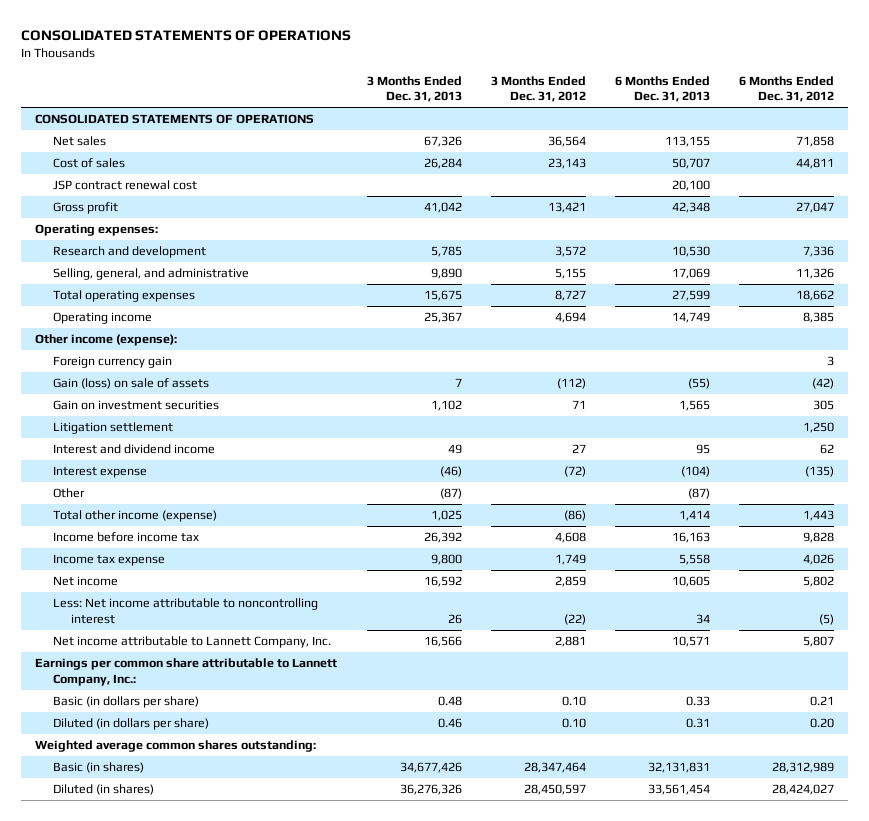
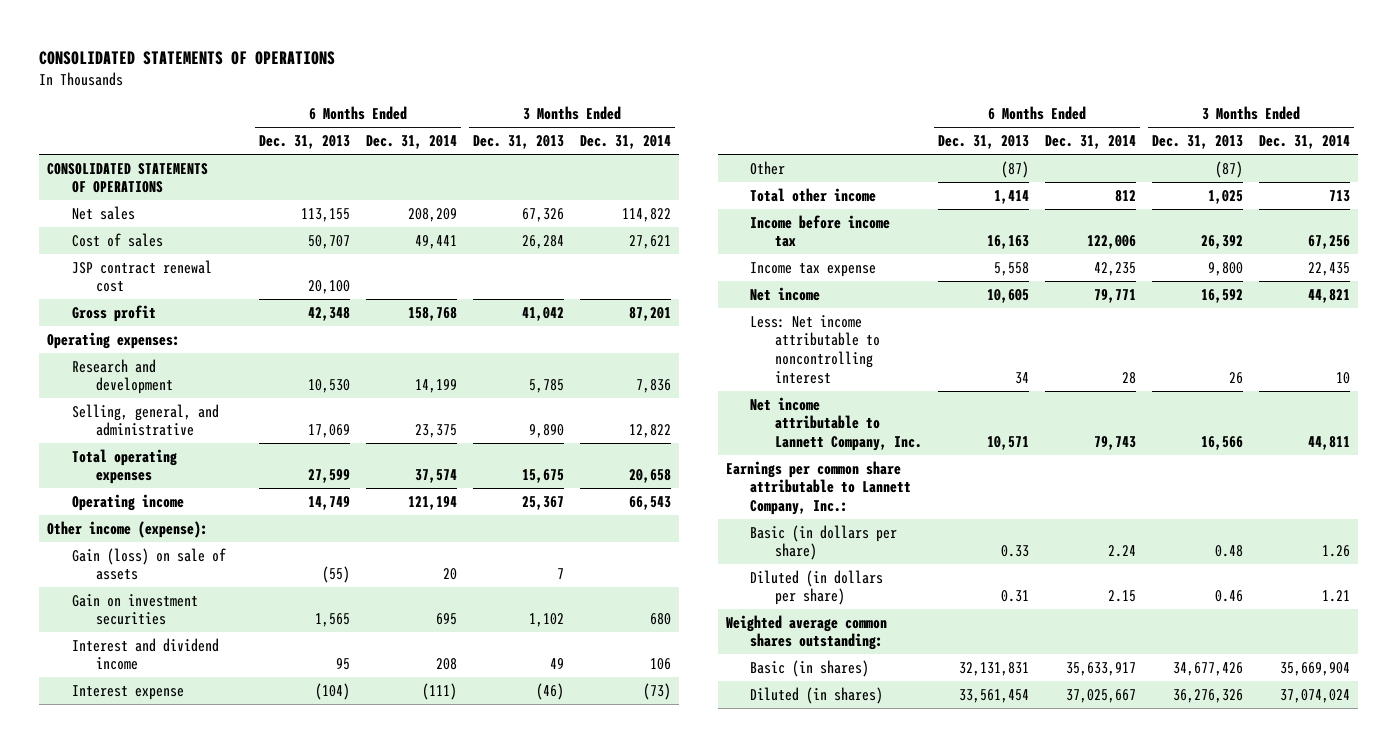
- | 3 Months Ended Dec. 31, 2013 | 3 Months Ended Dec. 31, 2012 | 6 Months Ended Dec. 31, 2013 | 6 Months Ended Dec. 31, 2012
+ | 6 Months Ended Dec. 31, 2013 | 6 Months Ended Dec. 31, 2014 | 3 Months Ended Dec. 31, 2013 | 3 Months Ended Dec. 31, 2014
- Foreign currency gain | | | | 3
- Litigation settlement | | | | 1,250
- Total other income (expense) | 1,025 | (86) | 1,414 | 1,443
+ Total other income | 1,414 | 812 | 1,025 | 713

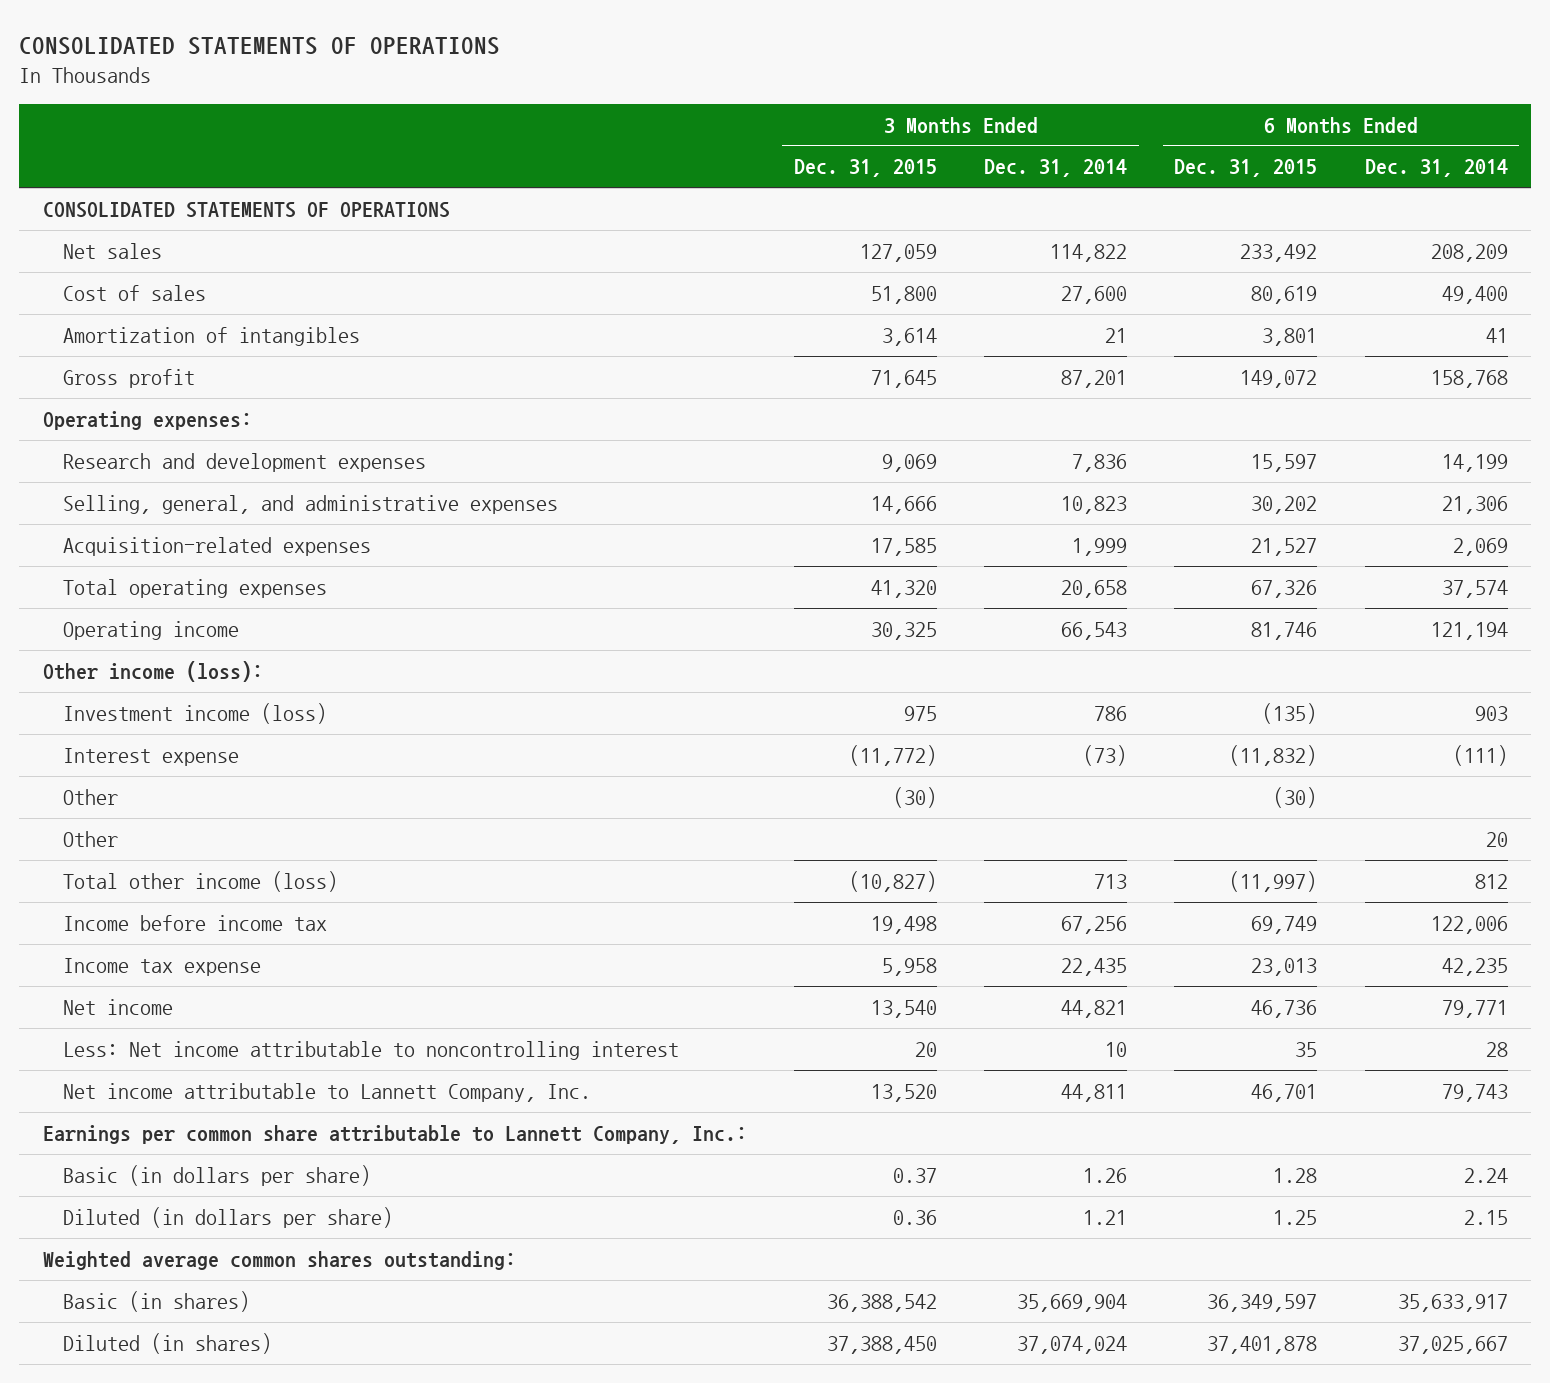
- | 6 Months Ended Dec. 31, 2013 | 6 Months Ended Dec. 31, 2014 | 3 Months Ended Dec. 31, 2013 | 3 Months Ended Dec. 31, 2014
+ | 3 Months Ended Dec. 31, 2015 | 3 Months Ended Dec. 31, 2014 | 6 Months Ended Dec. 31, 2015 | 6 Months Ended Dec. 31, 2014
- Cost of sales | 50,707 | 49,441 | 26,284 | 27,621
- JSP contract renewal cost | 20,100 | | |
+ Cost of sales | 51,800 | 27,600 | 80,619 | 49,400
+ Amortization of intangibles | 3,614 | 21 | 3,801 | 41
- Research and development | 10,530 | 14,199 | 5,785 | 7,836
- Selling, general, and administrative | 17,069 | 23,375 | 9,890 | 12,822
+ Research and development expenses | 9,069 | 7,836 | 15,597 | 14,199
+ Selling, general, and administrative expenses | 14,666 | 10,823 | 30,202 | 21,306
+ Acquisition-related expenses | 17,585 | 1,999 | 21,527 | 2,069
- Other income (expense):
- Gain (loss) on sale of assets | (55) | 20 | 7 |
- Gain on investment securities | 1,565 | 695 | 1,102 | 680
- Interest and dividend income | 95 | 208 | 49 | 106
+ Other income (loss):
+ Investment income (loss) | 975 | 786 | (135) | 903
- Total other income | 1,414 | 812 | 1,025 | 713
+ Other | | | | 20
+ Total other income (loss) | (10,827) | 713 | (11,997) | 812

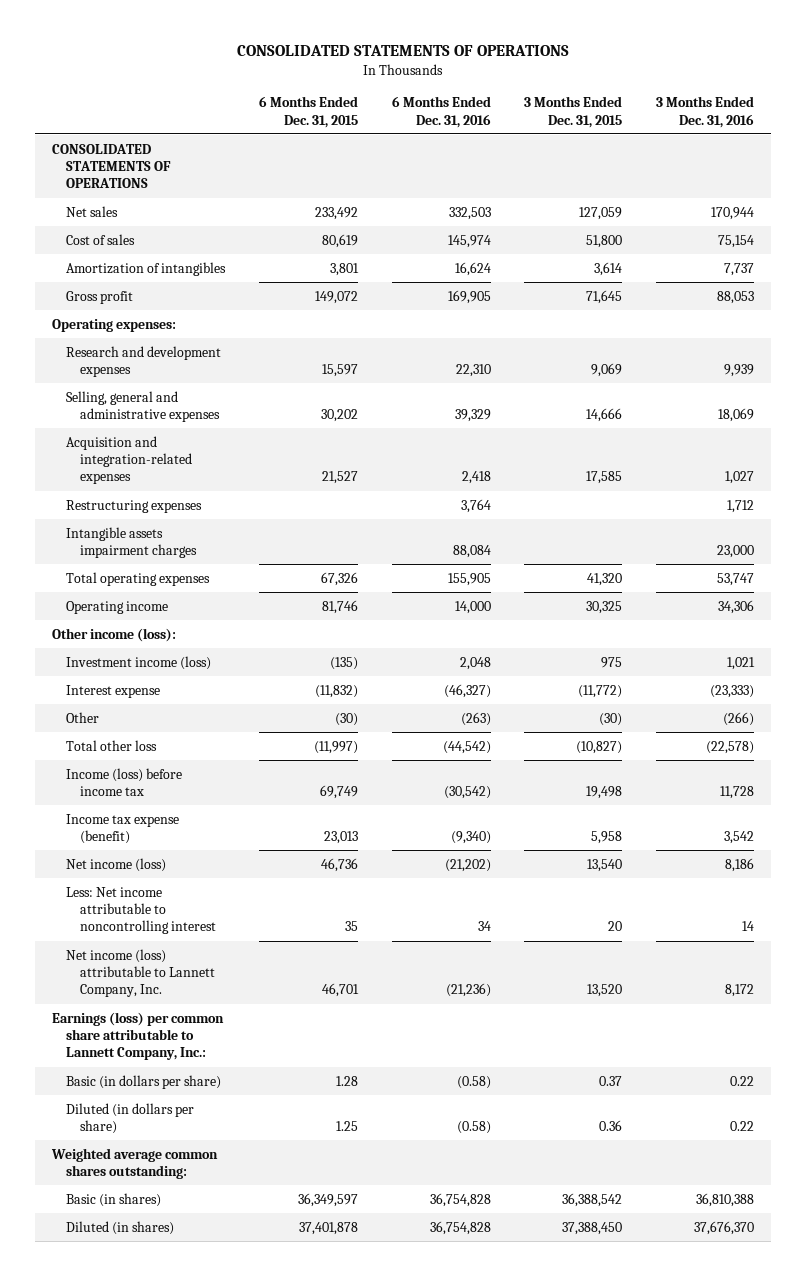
- | 3 Months Ended Dec. 31, 2015 | 3 Months Ended Dec. 31, 2014 | 6 Months Ended Dec. 31, 2015 | 6 Months Ended Dec. 31, 2014
+ | 6 Months Ended Dec. 31, 2015 | 6 Months Ended Dec. 31, 2016 | 3 Months Ended Dec. 31, 2015 | 3 Months Ended Dec. 31, 2016
- Selling, general, and administrative expenses | 14,666 | 10,823 | 30,202 | 21,306
- Acquisition-related expenses | 17,585 | 1,999 | 21,527 | 2,069
+ Selling, general and administrative expenses | 30,202 | 39,329 | 14,666 | 18,069
+ Acquisition and integration-related expenses | 21,527 | 2,418 | 17,585 | 1,027
+ Restructuring expenses | | 3,764 | | 1,712
+ Intangible assets impairment charges | | 88,084 | | 23,000
- Other | | | | 20
- Total other income (loss) | (10,827) | 713 | (11,997) | 812
- Income before income tax | 19,498 | 67,256 | 69,749 | 122,006
- Income tax expense | 5,958 | 22,435 | 23,013 | 42,235
- Net income | 13,540 | 44,821 | 46,736 | 79,771
+ Total other loss | (11,997) | (44,542) | (10,827) | (22,578)
+ Income (loss) before income tax | 69,749 | (30,542) | 19,498 | 11,728
+ Income tax expense (benefit) | 23,013 | (9,340) | 5,958 | 3,542
+ Net income (loss) | 46,736 | (21,202) | 13,540 | 8,186
- Net income attributable to Lannett Company, Inc. | 13,520 | 44,811 | 46,701 | 79,743
- Earnings per common share attributable to Lannett Company, Inc.:
+ Net income (loss) attributable to Lannett Company, Inc. | 46,701 | (21,236) | 13,520 | 8,172
+ Earnings (loss) per common share attributable to Lannett Company, Inc.:

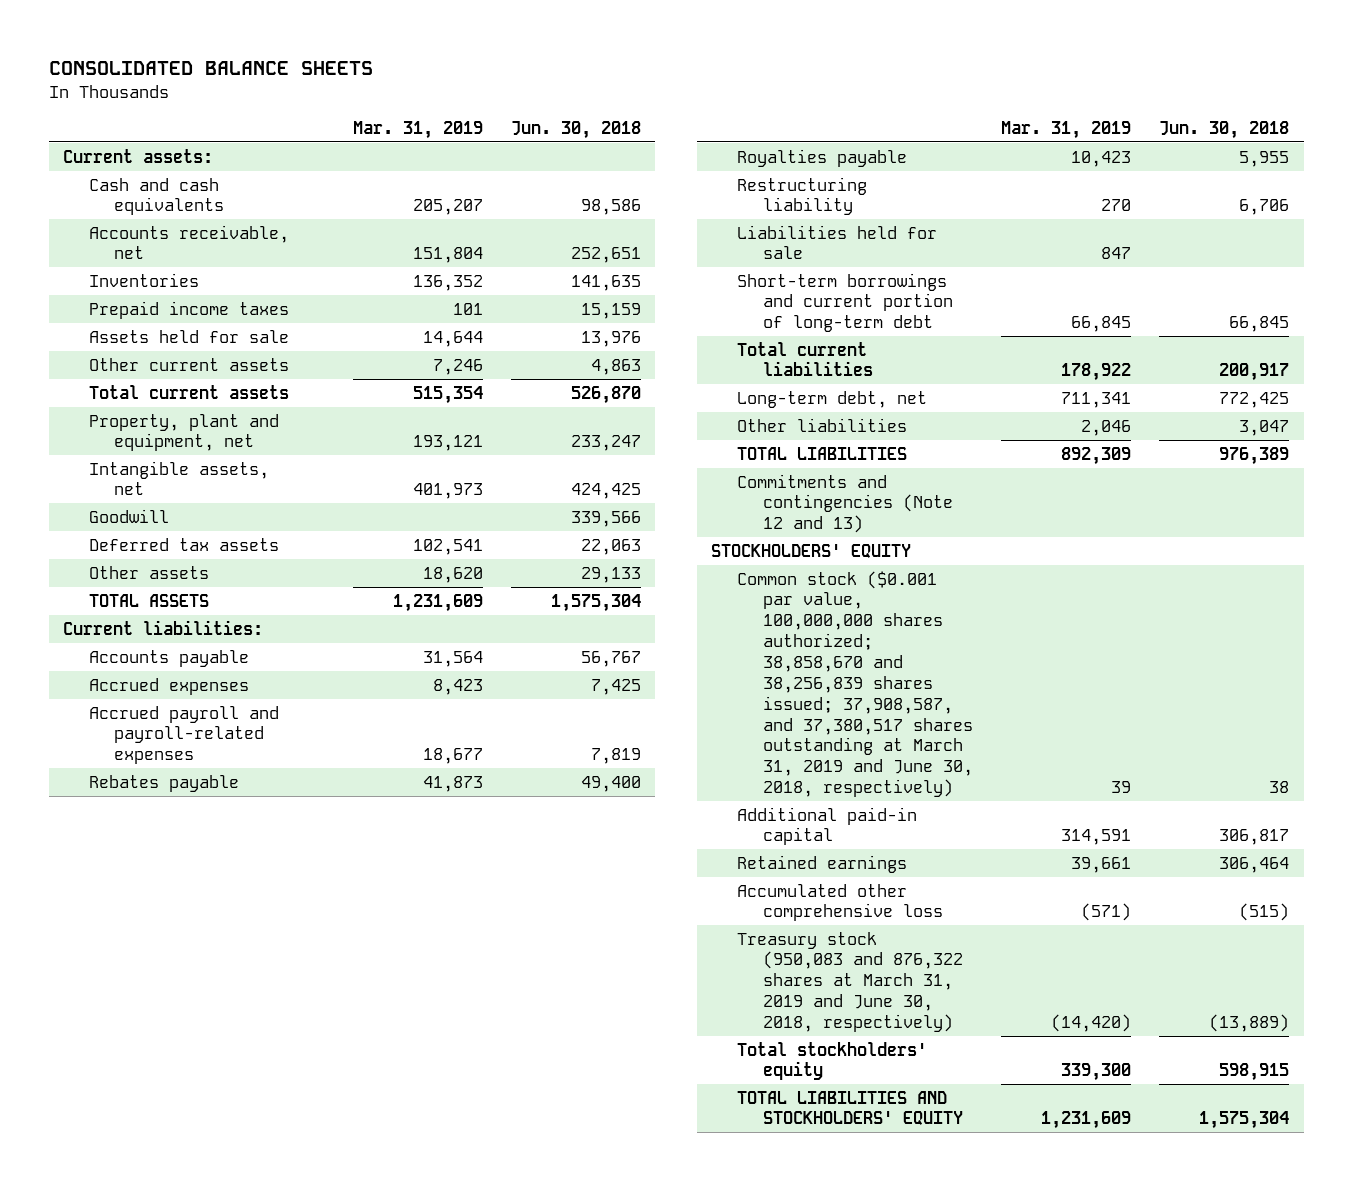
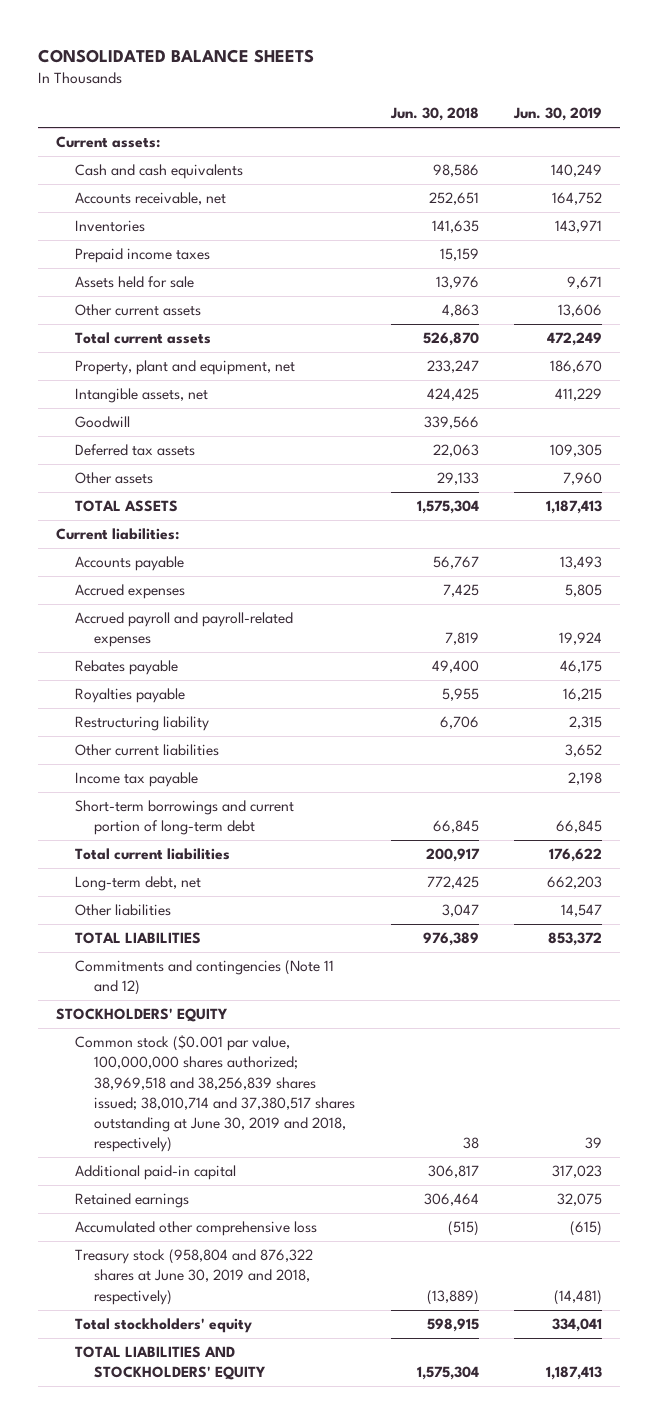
- | Mar. 31, 2019 | Jun. 30, 2018
+ | Jun. 30, 2018 | Jun. 30, 2019
- Liabilities held for sale | 847 |
+ Other current liabilities | | 3,652
+ Income tax payable | | 2,198
- Commitments and contingencies (Note 12 and 13)
+ Commitments and contingencies (Note 11 and 12)
- Common stock ($0.001 par value, 100,000,000 shares authorized; 38,858,670 and 38,256,839 shares issued; 37,908,587, and 37,380,517 shares outstanding at March 31, 2019 and June 30, 2018, respectively) | 39 | 38
+ Common stock ($0.001 par value, 100,000,000 shares authorized; 38,969,518 and 38,256,839 shares issued; 38,010,714 and 37,380,517 shares outstanding at June 30, 2019 and 2018, respectively) | 38 | 39
- Treasury stock (950,083 and 876,322 shares at March 31, 2019 and June 30, 2018, respectively) | (14,420) | (13,889)
+ Treasury stock (958,804 and 876,322 shares at June 30, 2019 and 2018, respectively) | (13,889) | (14,481)

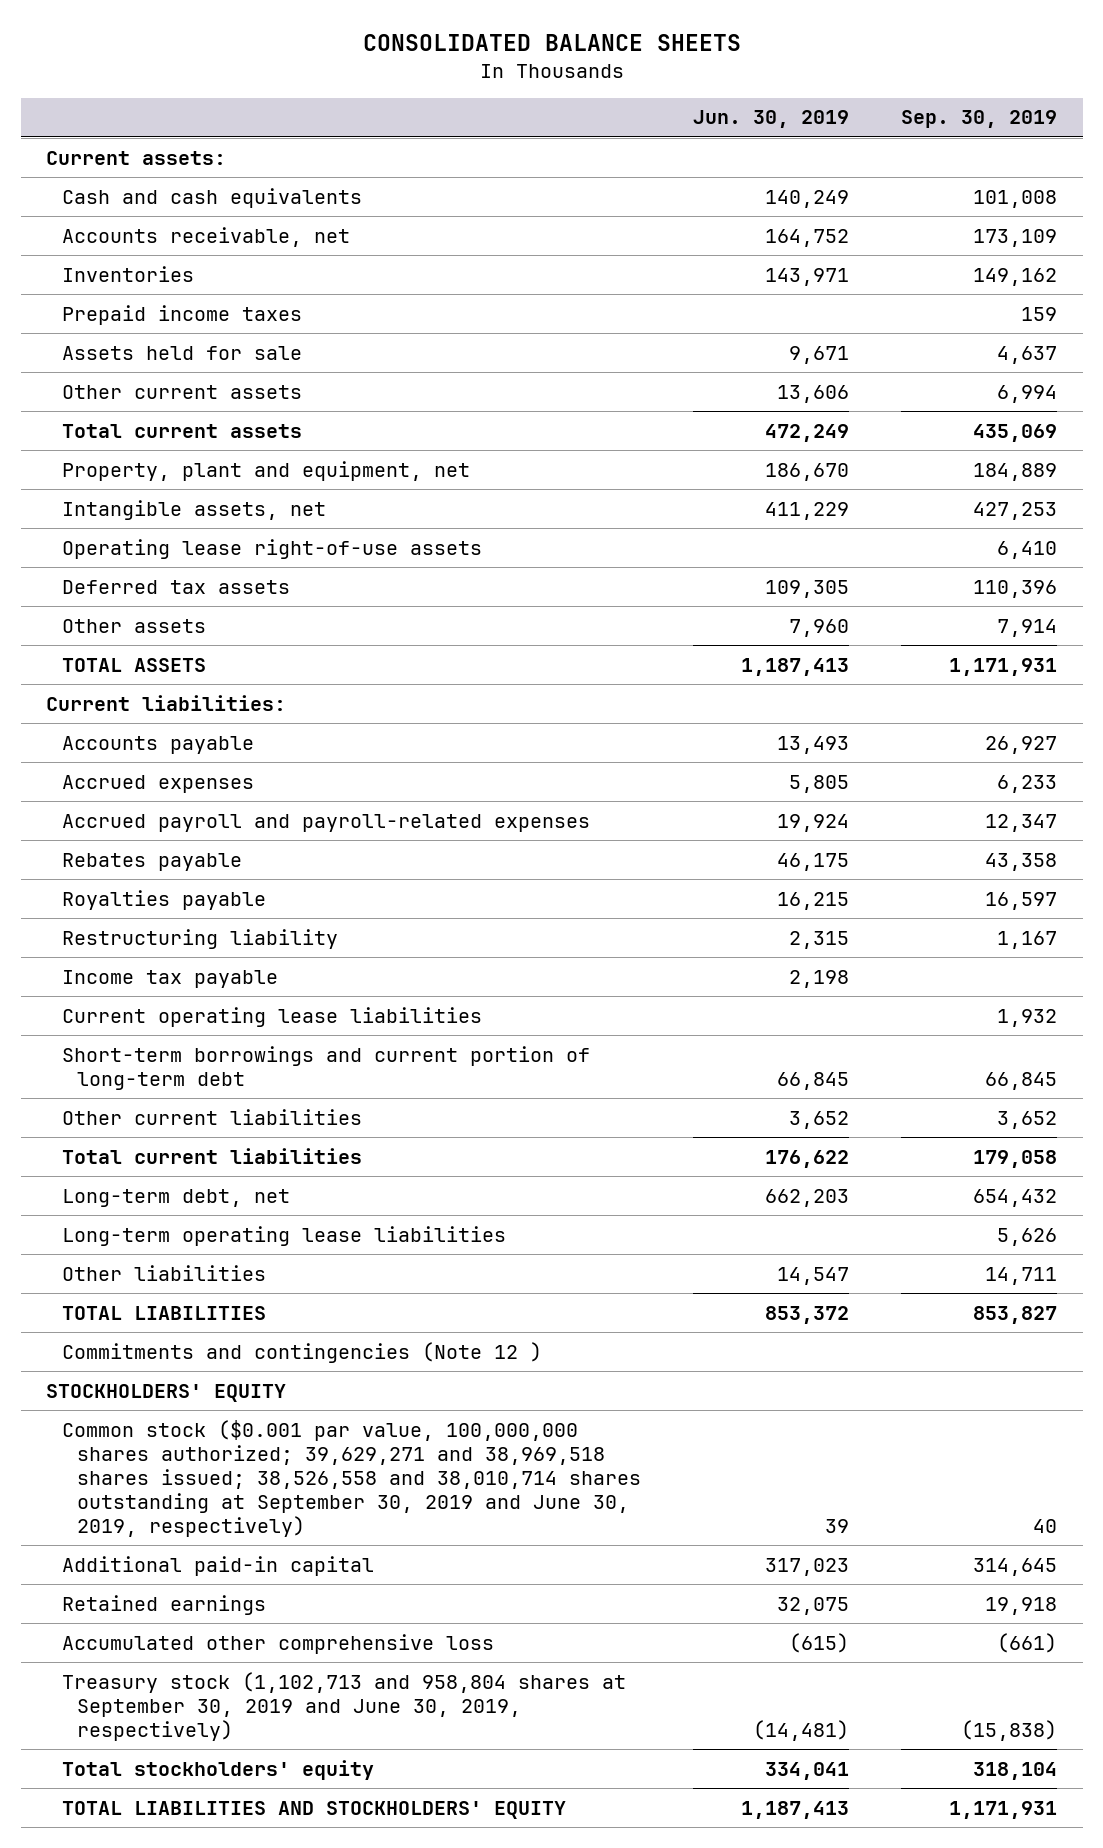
- | Jun. 30, 2018 | Jun. 30, 2019
+ | Jun. 30, 2019 | Sep. 30, 2019
- Goodwill | 339,566 |
+ Operating lease right-of-use assets | | 6,410
+ Current operating lease liabilities | | 1,932
moved down: Other current liabilities | 3,652 | 3,652
+ Long-term operating lease liabilities | | 5,626
- Commitments and contingencies (Note 11 and 12)
+ Commitments and contingencies (Note 12 )
- Common stock ($0.001 par value, 100,000,000 shares authorized; 38,969,518 and 38,256,839 shares issued; 38,010,714 and 37,380,517 shares outstanding at June 30, 2019 and 2018, respectively) | 38 | 39
+ Common stock ($0.001 par value, 100,000,000 shares authorized; 39,629,271 and 38,969,518 shares issued; 38,526,558 and 38,010,714 shares outstanding at September 30, 2019 and June 30, 2019, respectively) | 39 | 40
- Treasury stock (958,804 and 876,322 shares at June 30, 2019 and 2018, respectively) | (13,889) | (14,481)
+ Treasury stock (1,102,713 and 958,804 shares at September 30, 2019 and June 30, 2019, respectively) | (14,481) | (15,838)

